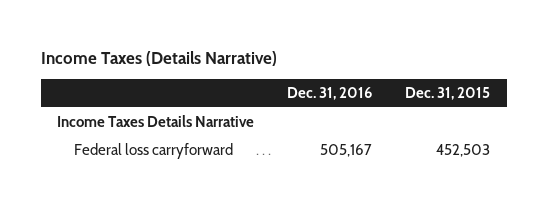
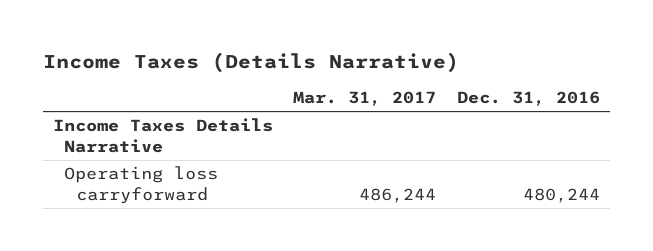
- | Dec. 31, 2016 | Dec. 31, 2015
+ | Mar. 31, 2017 | Dec. 31, 2016
- Federal loss carryforward | 505,167 | 452,503
+ Operating loss carryforward | 486,244 | 480,244

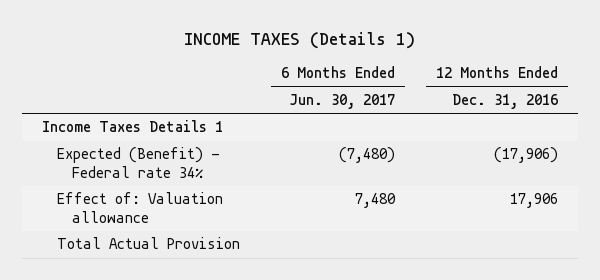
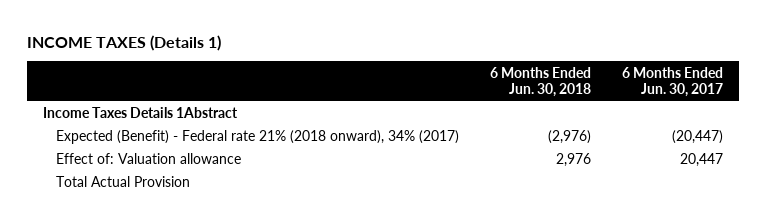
- | 6 Months Ended Jun. 30, 2017 | 12 Months Ended Dec. 31, 2016
+ | 6 Months Ended Jun. 30, 2018 | 6 Months Ended Jun. 30, 2017
- Income Taxes Details 1
- Expected (Benefit) - Federal rate 34% | (7,480) | (17,906)
- Effect of: Valuation allowance | 7,480 | 17,906
+ Income Taxes Details 1Abstract
+ Expected (Benefit) - Federal rate 21% (2018 onward), 34% (2017) | (2,976) | (20,447)
+ Effect of: Valuation allowance | 2,976 | 20,447

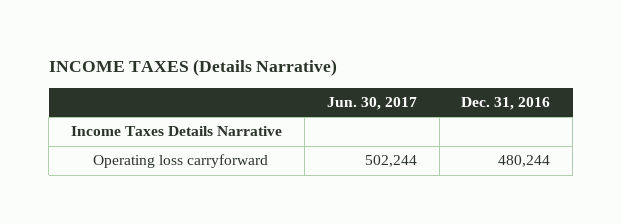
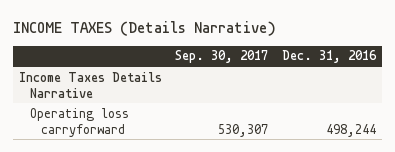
- | Jun. 30, 2017 | Dec. 31, 2016
+ | Sep. 30, 2017 | Dec. 31, 2016
- Operating loss carryforward | 502,244 | 480,244
+ Operating loss carryforward | 530,307 | 498,244

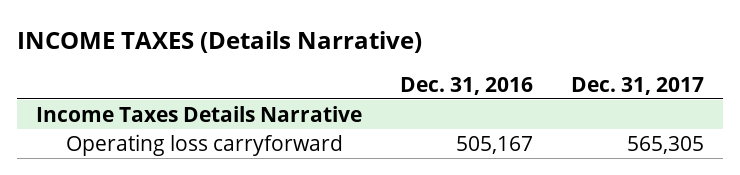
- | Sep. 30, 2017 | Dec. 31, 2016
+ | Dec. 31, 2016 | Dec. 31, 2017
- Operating loss carryforward | 530,307 | 498,244
+ Operating loss carryforward | 505,167 | 565,305

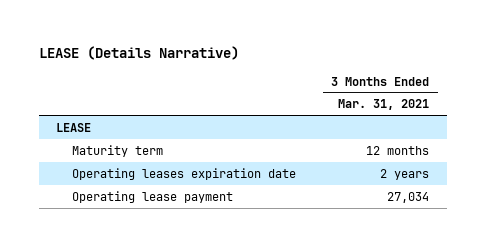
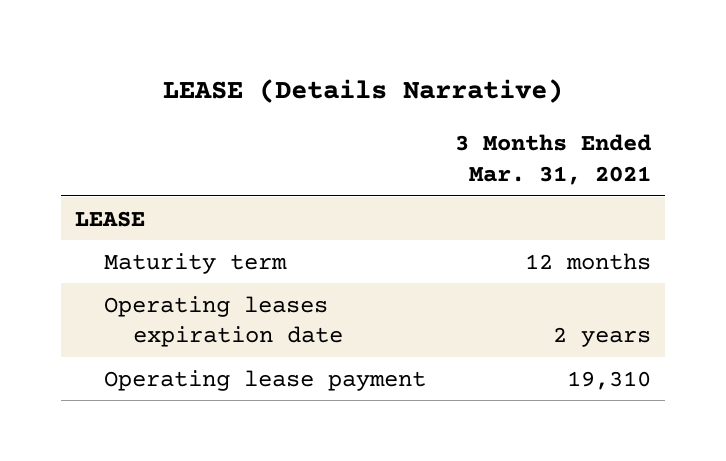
- Operating lease payment | 27,034
+ Operating lease payment | 19,310

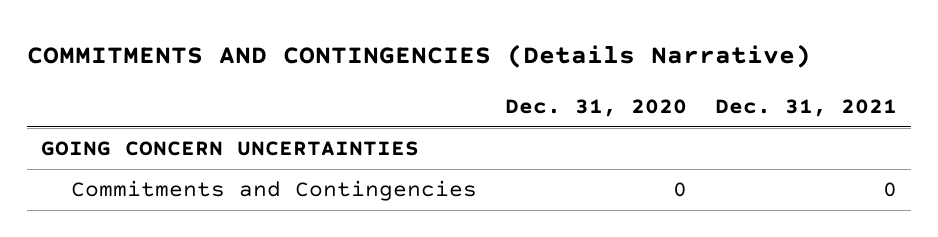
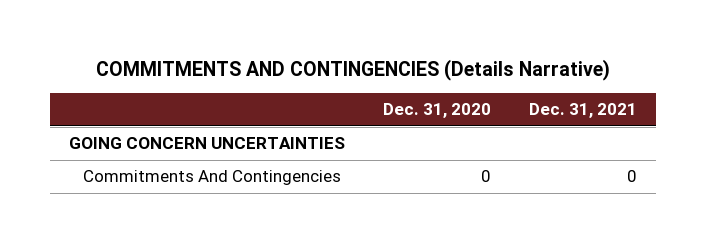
- Commitments and Contingencies | 0 | 0
+ Commitments And Contingencies | 0 | 0

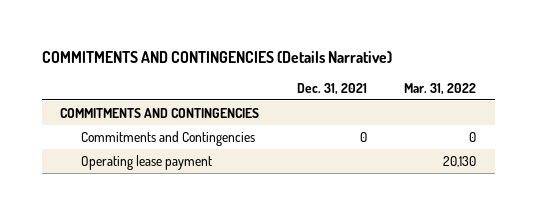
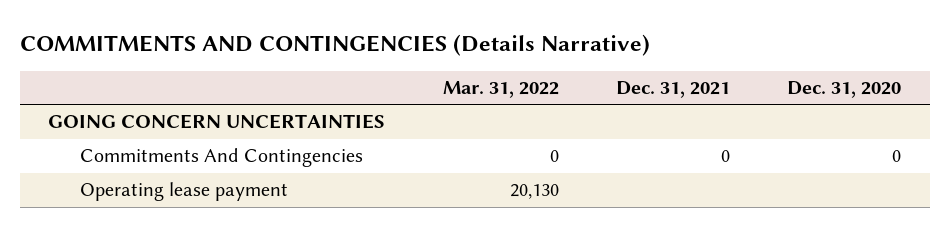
- | Dec. 31, 2021 | Mar. 31, 2022
+ | Mar. 31, 2022 | Dec. 31, 2021 | Dec. 31, 2020
- COMMITMENTS AND CONTINGENCIES
- Commitments and Contingencies | 0 | 0
+ GOING CONCERN UNCERTAINTIES
+ Commitments And Contingencies | 0 | 0 | 0

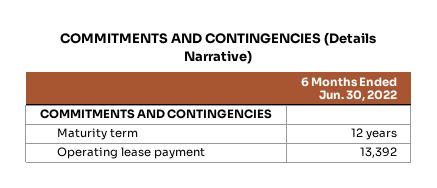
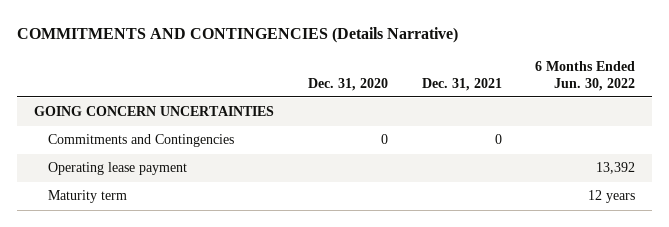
- | 6 Months Ended Jun. 30, 2022
+ | Dec. 31, 2020 | Dec. 31, 2021 | 6 Months Ended Jun. 30, 2022
- COMMITMENTS AND CONTINGENCIES
+ GOING CONCERN UNCERTAINTIES
+ Commitments and Contingencies | 0 | 0 |
moved down: Maturity term | | | 12 years

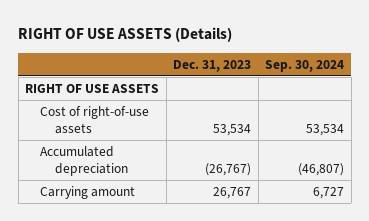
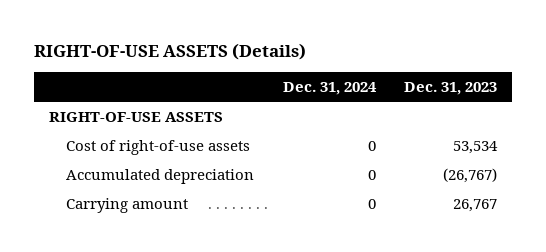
- RIGHT OF USE ASSETS (Details)
+ RIGHT-OF-USE ASSETS (Details)
- | Dec. 31, 2023 | Sep. 30, 2024
+ | Dec. 31, 2024 | Dec. 31, 2023
- RIGHT OF USE ASSETS
+ RIGHT-OF-USE ASSETS

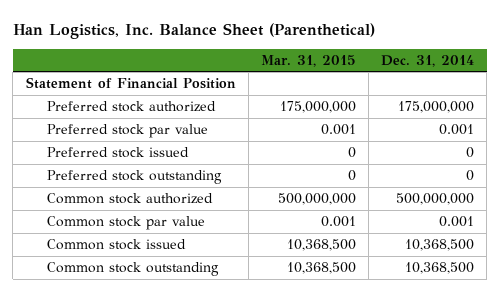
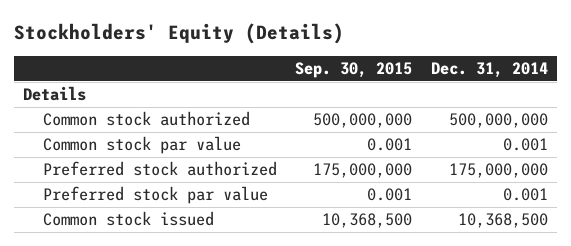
- Han Logistics, Inc. Balance Sheet (Parenthetical)
+ Stockholders' Equity (Details)
- | Mar. 31, 2015 | Dec. 31, 2014
+ | Sep. 30, 2015 | Dec. 31, 2014
- Statement of Financial Position
- Preferred stock issued | 0 | 0
- Preferred stock outstanding | 0 | 0
+ Details
moved down: Preferred stock authorized | 175,000,000 | 175,000,000
moved down: Preferred stock par value | 0.001 | 0.001
- Common stock outstanding | 10,368,500 | 10,368,500

